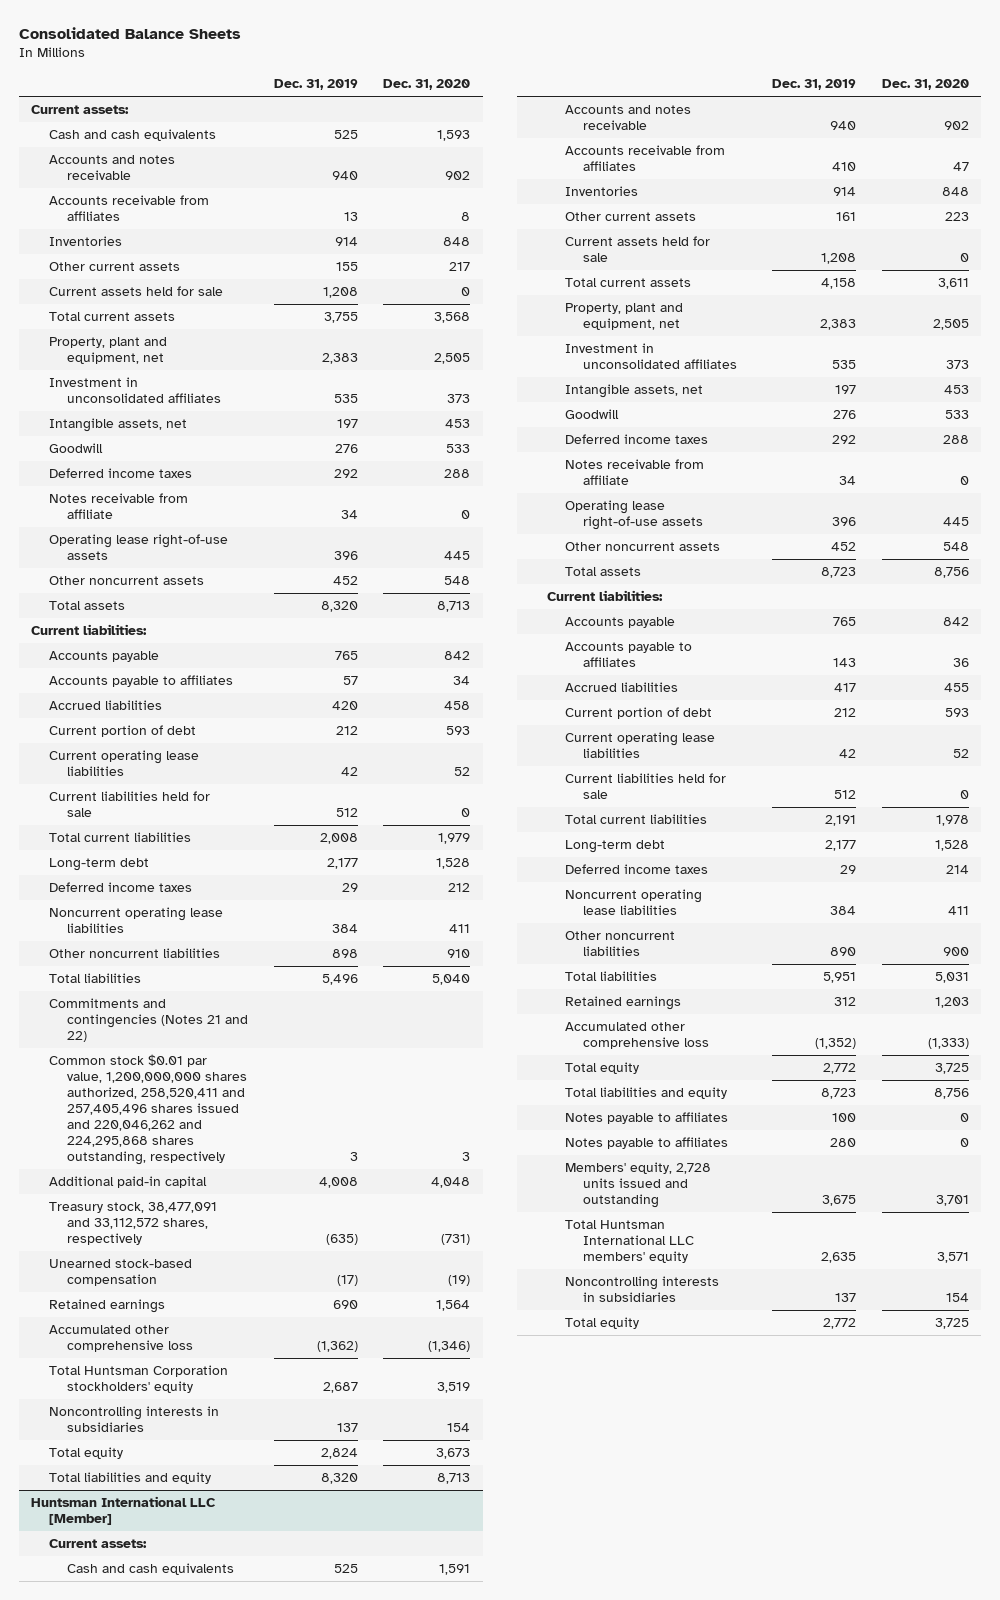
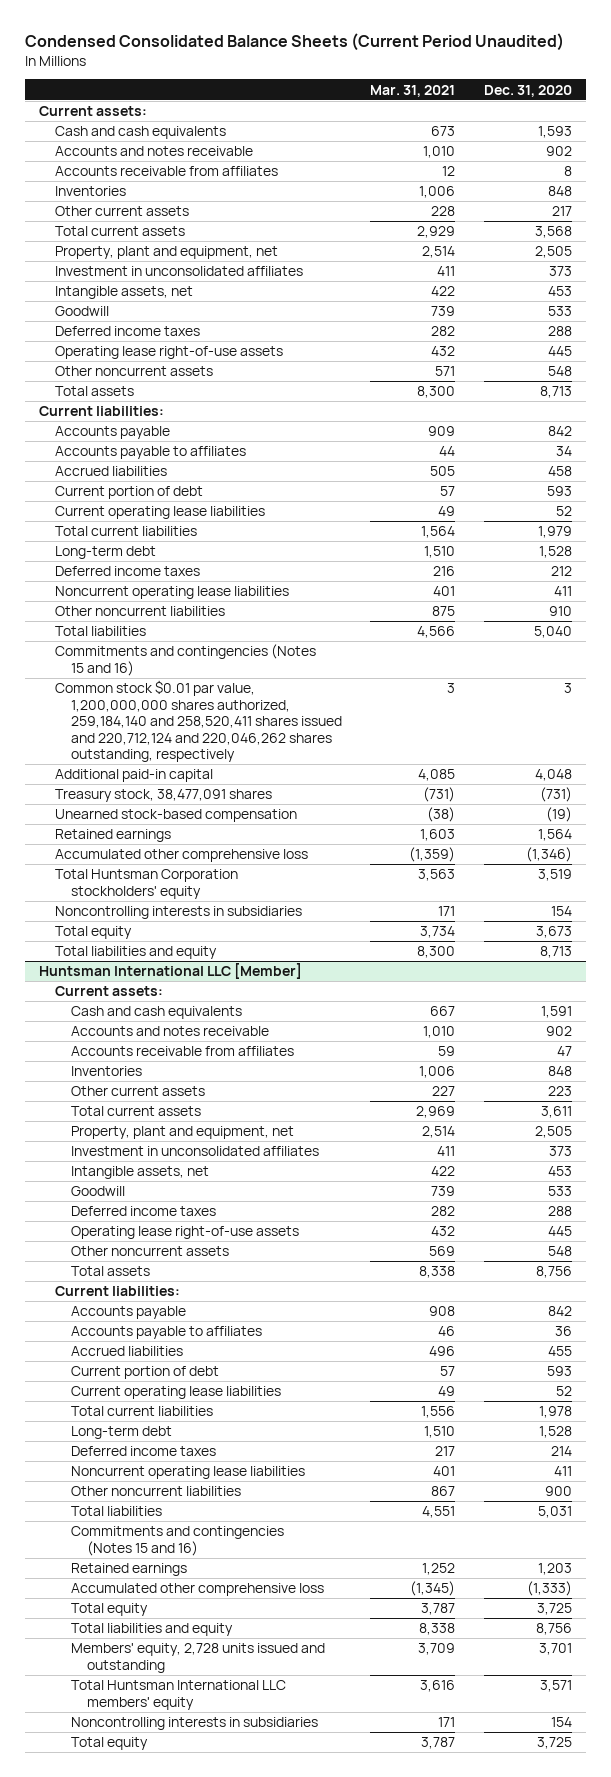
- Consolidated Balance Sheets
+ Condensed Consolidated Balance Sheets (Current Period Unaudited)
- | Dec. 31, 2019 | Dec. 31, 2020
+ | Mar. 31, 2021 | Dec. 31, 2020
- Current assets held for sale | 1,208 | 0
- Notes receivable from affiliate | 34 | 0
- Current liabilities held for sale | 512 | 0
- Commitments and contingencies (Notes 21 and 22)
- Common stock $0.01 par value, 1,200,000,000 shares authorized, 258,520,411 and 257,405,496 shares issued and 220,046,262 and 224,295,868 shares outstanding, respectively | 3 | 3
+ Commitments and contingencies (Notes 15 and 16)
+ Common stock $0.01 par value, 1,200,000,000 shares authorized, 259,184,140 and 258,520,411 shares issued and 220,712,124 and 220,046,262 shares outstanding, respectively | 3 | 3
- Treasury stock, 38,477,091 and 33,112,572 shares, respectively | (635) | (731)
+ Treasury stock, 38,477,091 shares | (731) | (731)
@ Huntsman International LLC [Member]
- Current assets held for sale | 1,208 | 0
- Notes receivable from affiliate | 34 | 0
- Current liabilities held for sale | 512 | 0
+ Commitments and contingencies (Notes 15 and 16)
- Notes payable to affiliates | 100 | 0
- Notes payable to affiliates | 280 | 0

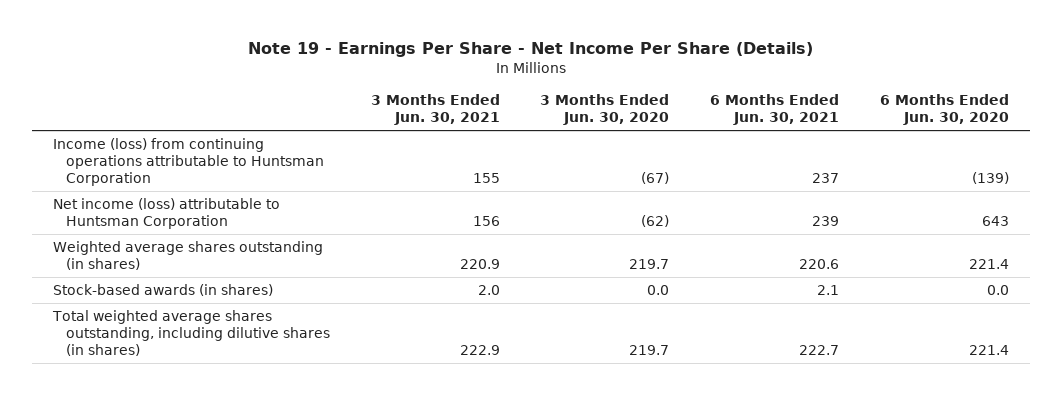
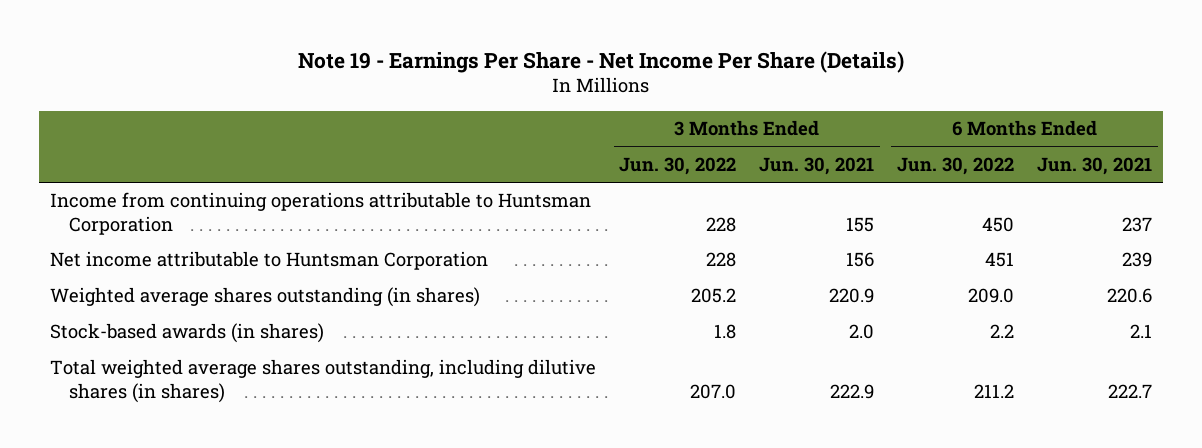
- | 3 Months Ended Jun. 30, 2021 | 3 Months Ended Jun. 30, 2020 | 6 Months Ended Jun. 30, 2021 | 6 Months Ended Jun. 30, 2020
+ | 3 Months Ended Jun. 30, 2022 | 3 Months Ended Jun. 30, 2021 | 6 Months Ended Jun. 30, 2022 | 6 Months Ended Jun. 30, 2021
- Income (loss) from continuing operations attributable to Huntsman Corporation | 155 | (67) | 237 | (139)
- Net income (loss) attributable to Huntsman Corporation | 156 | (62) | 239 | 643
+ Income from continuing operations attributable to Huntsman Corporation | 228 | 155 | 450 | 237
+ Net income attributable to Huntsman Corporation | 228 | 156 | 451 | 239

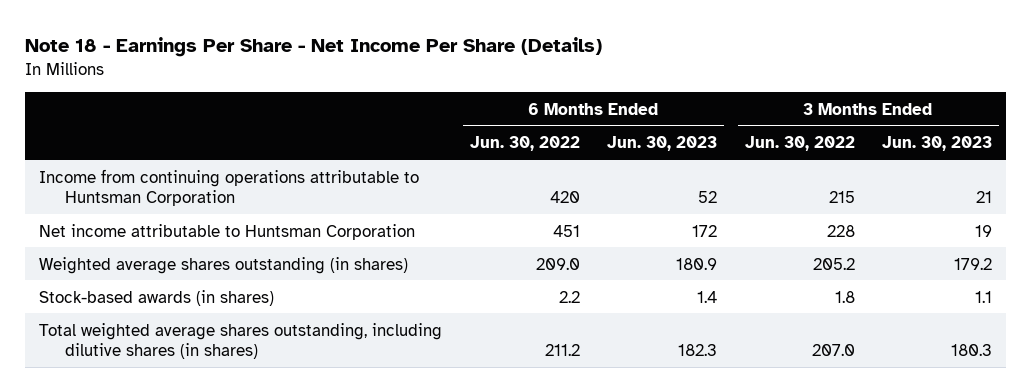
- Note 19 - Earnings Per Share - Net Income Per Share (Details)
+ Note 18 - Earnings Per Share - Net Income Per Share (Details)
- | 3 Months Ended Jun. 30, 2022 | 3 Months Ended Jun. 30, 2021 | 6 Months Ended Jun. 30, 2022 | 6 Months Ended Jun. 30, 2021
+ | 6 Months Ended Jun. 30, 2022 | 6 Months Ended Jun. 30, 2023 | 3 Months Ended Jun. 30, 2022 | 3 Months Ended Jun. 30, 2023
- Income from continuing operations attributable to Huntsman Corporation | 228 | 155 | 450 | 237
+ Income from continuing operations attributable to Huntsman Corporation | 420 | 52 | 215 | 21

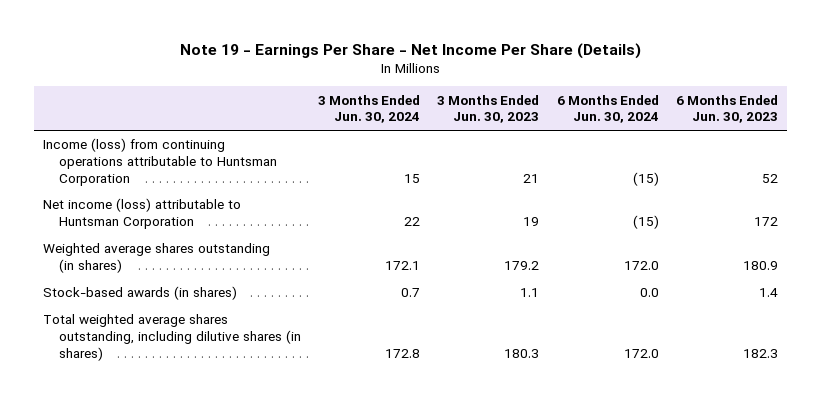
- Note 18 - Earnings Per Share - Net Income Per Share (Details)
+ Note 19 - Earnings Per Share - Net Income Per Share (Details)
- | 6 Months Ended Jun. 30, 2022 | 6 Months Ended Jun. 30, 2023 | 3 Months Ended Jun. 30, 2022 | 3 Months Ended Jun. 30, 2023
+ | 3 Months Ended Jun. 30, 2024 | 3 Months Ended Jun. 30, 2023 | 6 Months Ended Jun. 30, 2024 | 6 Months Ended Jun. 30, 2023
- Income from continuing operations attributable to Huntsman Corporation | 420 | 52 | 215 | 21
- Net income attributable to Huntsman Corporation | 451 | 172 | 228 | 19
+ Income (loss) from continuing operations attributable to Huntsman Corporation | 15 | 21 | (15) | 52
+ Net income (loss) attributable to Huntsman Corporation | 22 | 19 | (15) | 172

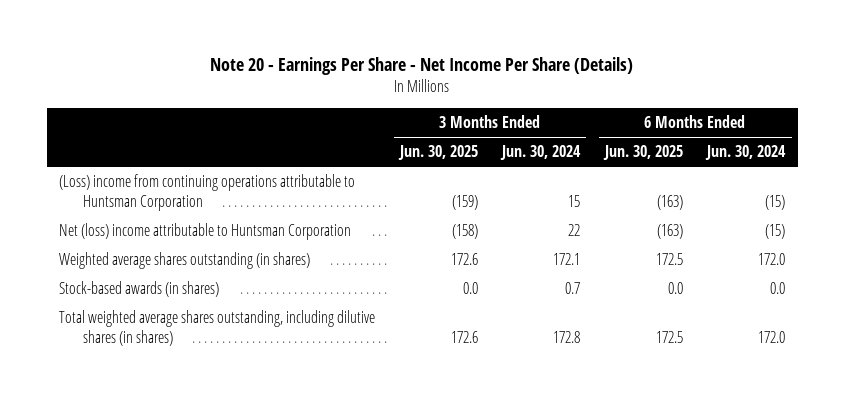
- Note 19 - Earnings Per Share - Net Income Per Share (Details)
+ Note 20 - Earnings Per Share - Net Income Per Share (Details)
- | 3 Months Ended Jun. 30, 2024 | 3 Months Ended Jun. 30, 2023 | 6 Months Ended Jun. 30, 2024 | 6 Months Ended Jun. 30, 2023
+ | 3 Months Ended Jun. 30, 2025 | 3 Months Ended Jun. 30, 2024 | 6 Months Ended Jun. 30, 2025 | 6 Months Ended Jun. 30, 2024
- Income (loss) from continuing operations attributable to Huntsman Corporation | 15 | 21 | (15) | 52
- Net income (loss) attributable to Huntsman Corporation | 22 | 19 | (15) | 172
+ (Loss) income from continuing operations attributable to Huntsman Corporation | (159) | 15 | (163) | (15)
+ Net (loss) income attributable to Huntsman Corporation | (158) | 22 | (163) | (15)

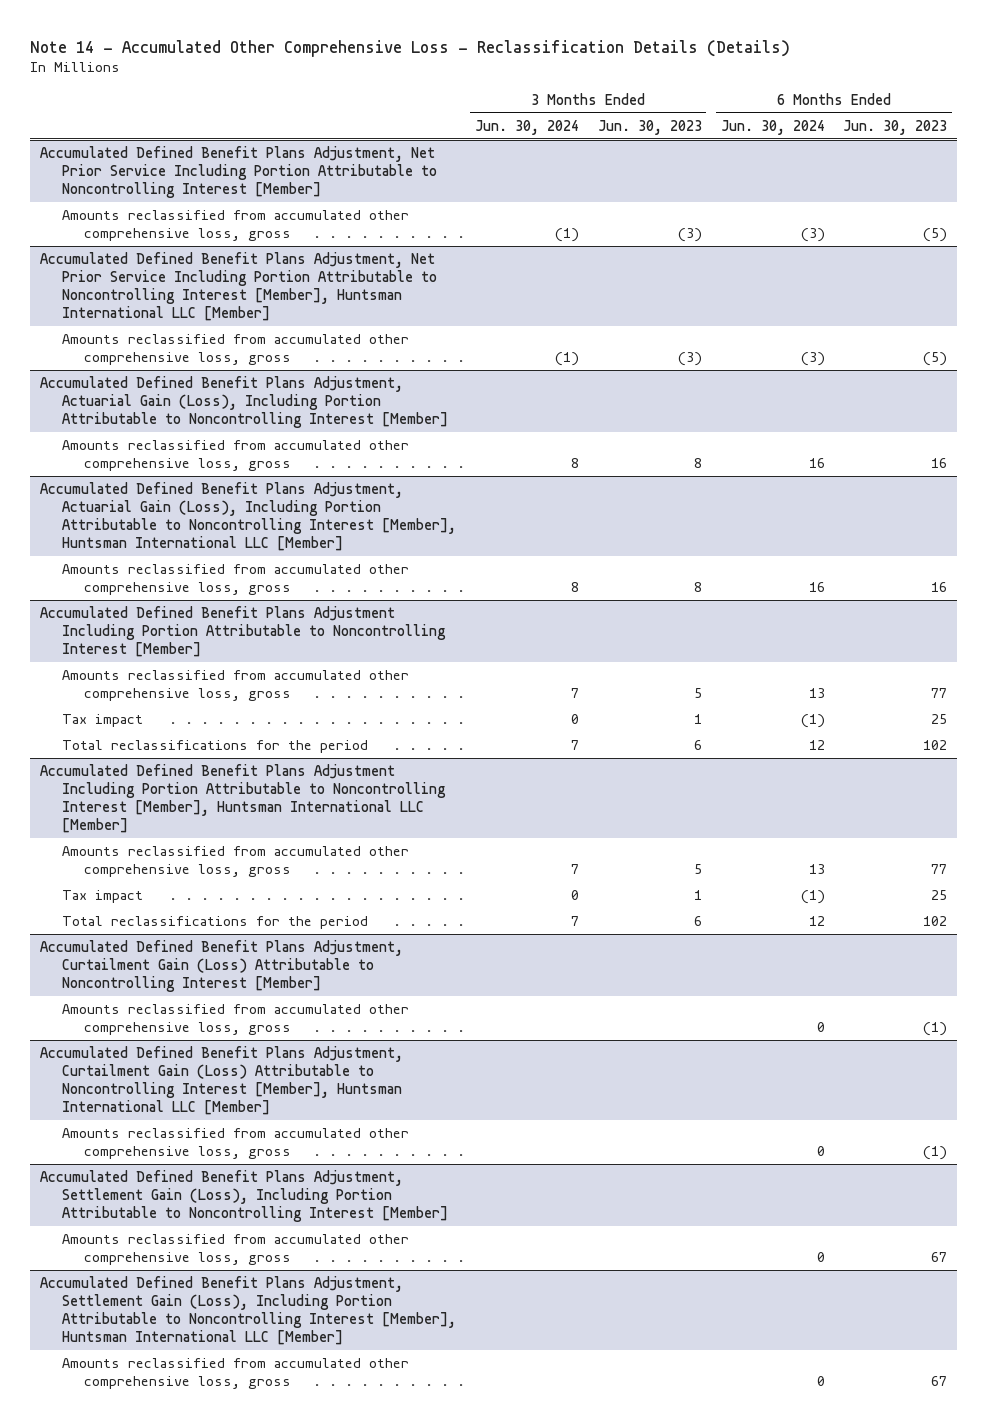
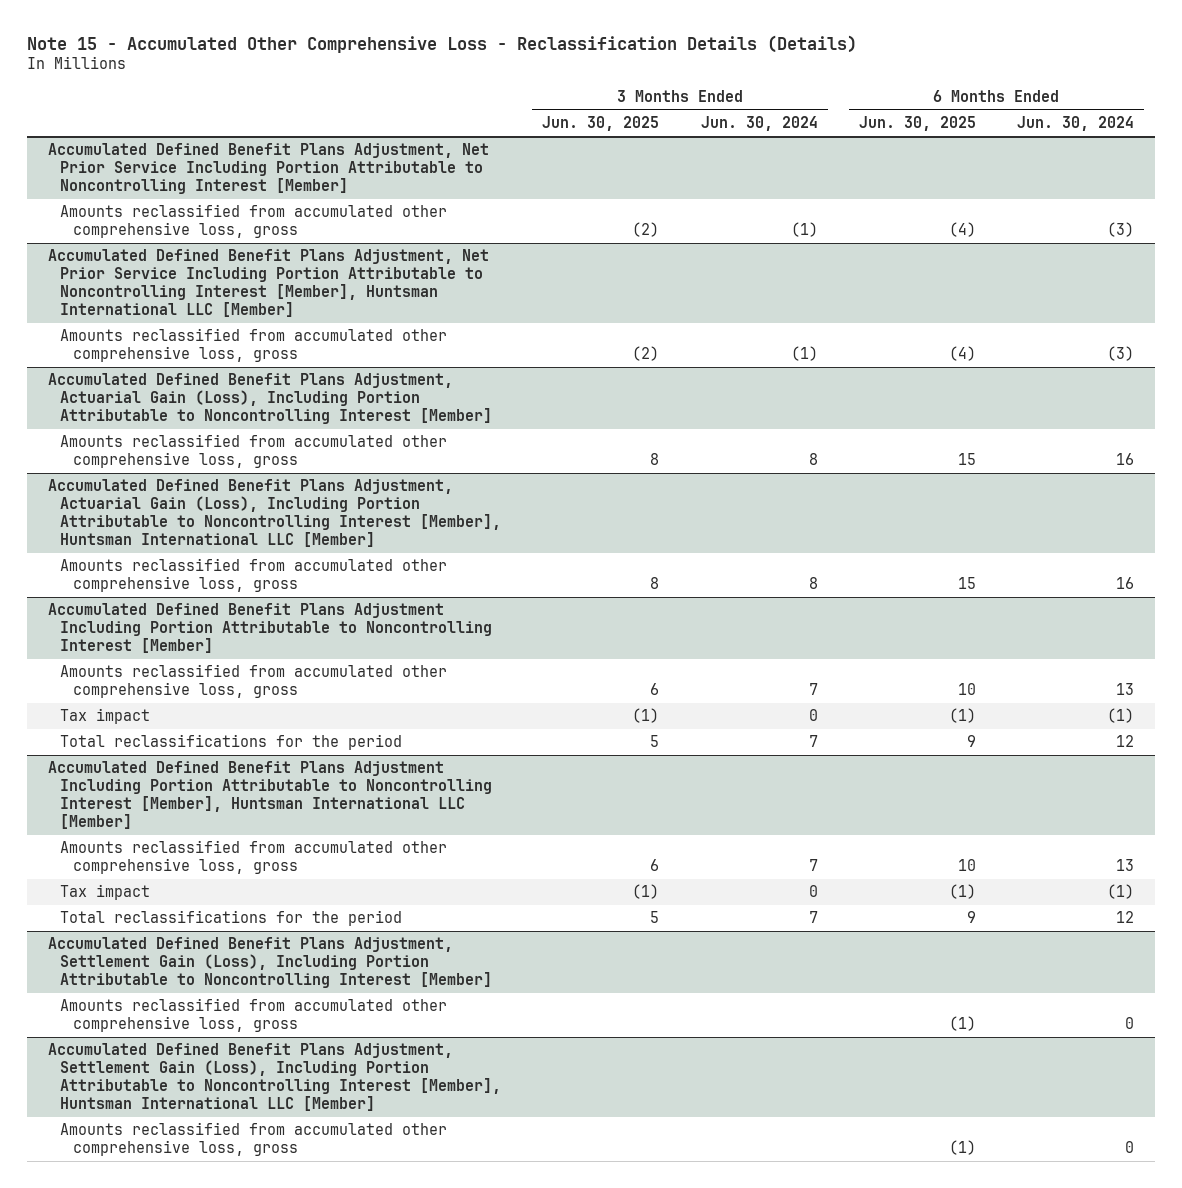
- Note 14 - Accumulated Other Comprehensive Loss - Reclassification Details (Details)
+ Note 15 - Accumulated Other Comprehensive Loss - Reclassification Details (Details)
- | 3 Months Ended Jun. 30, 2024 | 3 Months Ended Jun. 30, 2023 | 6 Months Ended Jun. 30, 2024 | 6 Months Ended Jun. 30, 2023
+ | 3 Months Ended Jun. 30, 2025 | 3 Months Ended Jun. 30, 2024 | 6 Months Ended Jun. 30, 2025 | 6 Months Ended Jun. 30, 2024
- Accumulated Defined Benefit Plans Adjustment, Curtailment Gain (Loss) Attributable to Noncontrolling Interest [Member]
- Amounts reclassified from accumulated other comprehensive loss, gross | | | 0 | (1)
- Accumulated Defined Benefit Plans Adjustment, Curtailment Gain (Loss) Attributable to Noncontrolling Interest [Member], Huntsman International LLC [Member]
- Amounts reclassified from accumulated other comprehensive loss, gross | | | 0 | (1)

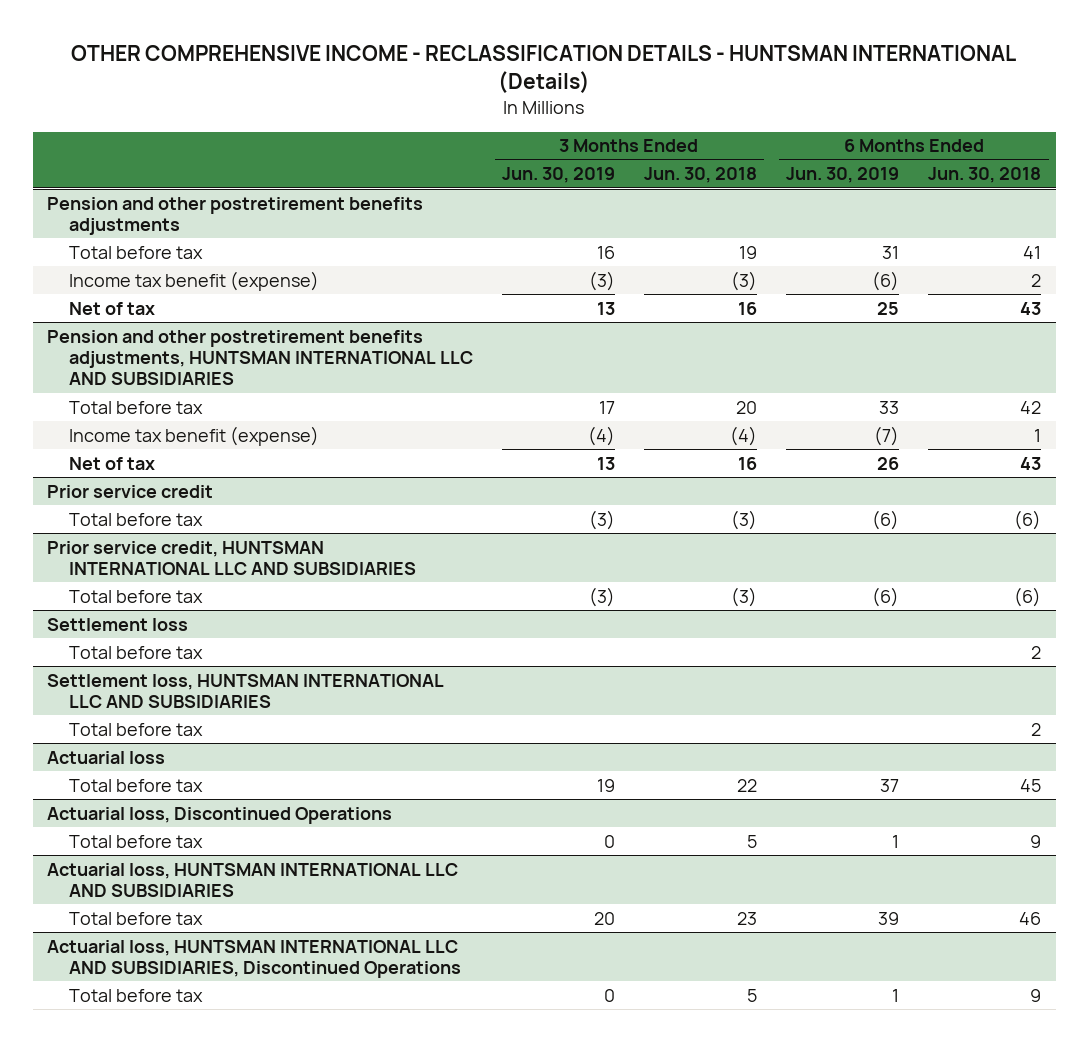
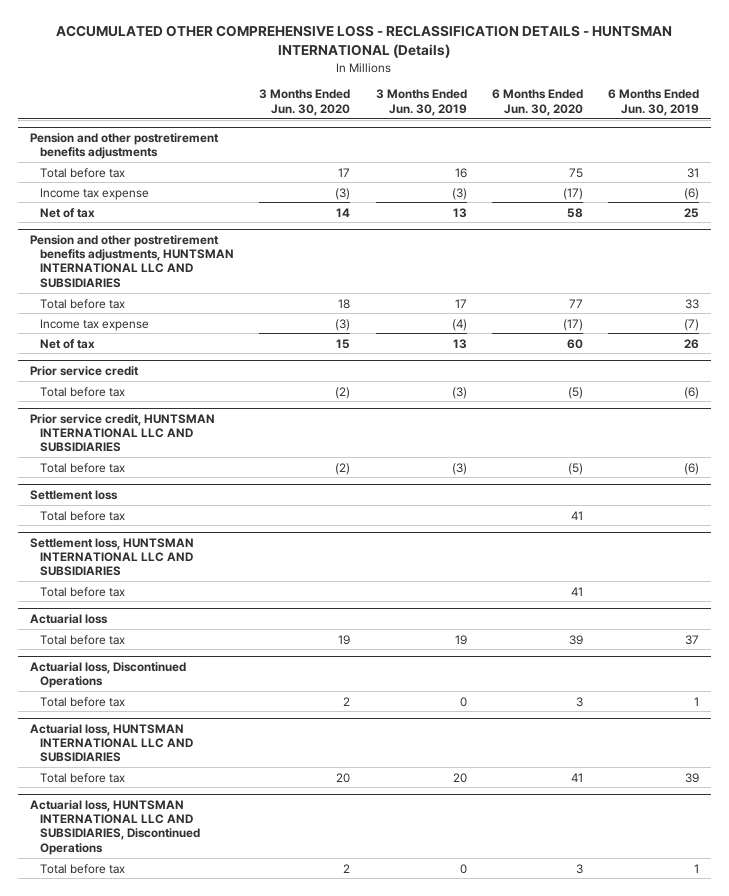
- OTHER COMPREHENSIVE INCOME - RECLASSIFICATION DETAILS - HUNTSMAN INTERNATIONAL (Details)
+ ACCUMULATED OTHER COMPREHENSIVE LOSS - RECLASSIFICATION DETAILS - HUNTSMAN INTERNATIONAL (Details)
- | 3 Months Ended Jun. 30, 2019 | 3 Months Ended Jun. 30, 2018 | 6 Months Ended Jun. 30, 2019 | 6 Months Ended Jun. 30, 2018
+ | 3 Months Ended Jun. 30, 2020 | 3 Months Ended Jun. 30, 2019 | 6 Months Ended Jun. 30, 2020 | 6 Months Ended Jun. 30, 2019
@ Pension and other postretirement benefits adjustments
- Income tax benefit (expense) | (3) | (3) | (6) | 2
+ Income tax expense | (3) | (3) | (17) | (6)
@ Pension and other postretirement benefits adjustments, HUNTSMAN INTERNATIONAL LLC AND SUBSIDIARIES
- Income tax benefit (expense) | (4) | (4) | (7) | 1
+ Income tax expense | (3) | (4) | (17) | (7)

